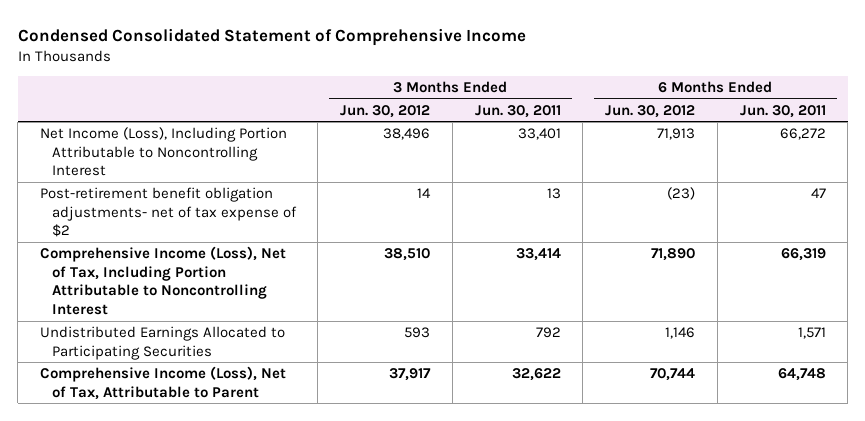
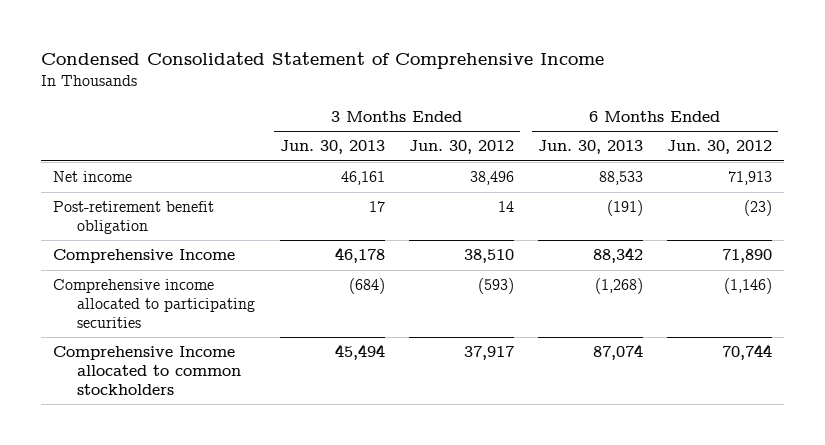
- | 3 Months Ended Jun. 30, 2012 | 3 Months Ended Jun. 30, 2011 | 6 Months Ended Jun. 30, 2012 | 6 Months Ended Jun. 30, 2011
+ | 3 Months Ended Jun. 30, 2013 | 3 Months Ended Jun. 30, 2012 | 6 Months Ended Jun. 30, 2013 | 6 Months Ended Jun. 30, 2012
- Net Income (Loss), Including Portion Attributable to Noncontrolling Interest | 38,496 | 33,401 | 71,913 | 66,272
- Post-retirement benefit obligation adjustments- net of tax expense of $2 | 14 | 13 | (23) | 47
- Comprehensive Income (Loss), Net of Tax, Including Portion Attributable to Noncontrolling Interest | 38,510 | 33,414 | 71,890 | 66,319
- Undistributed Earnings Allocated to Participating Securities | 593 | 792 | 1,146 | 1,571
- Comprehensive Income (Loss), Net of Tax, Attributable to Parent | 37,917 | 32,622 | 70,744 | 64,748
+ Net income | 46,161 | 38,496 | 88,533 | 71,913
+ Post-retirement benefit obligation | 17 | 14 | (191) | (23)
+ Comprehensive Income | 46,178 | 38,510 | 88,342 | 71,890
+ Comprehensive income allocated to participating securities | (684) | (593) | (1,268) | (1,146)
+ Comprehensive Income allocated to common stockholders | 45,494 | 37,917 | 87,074 | 70,744

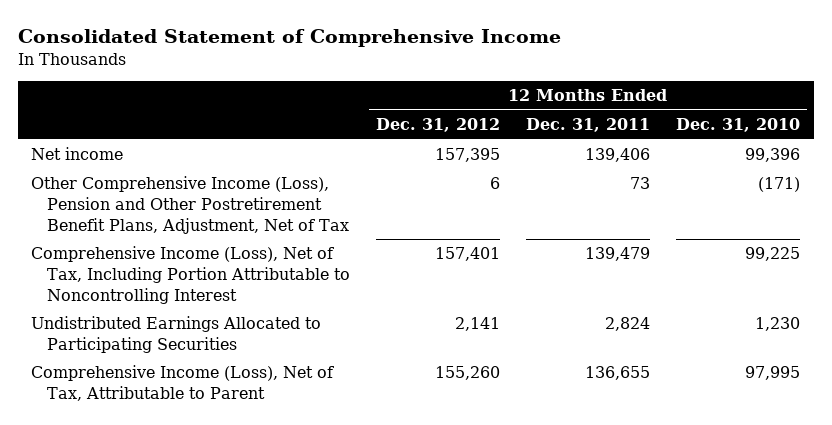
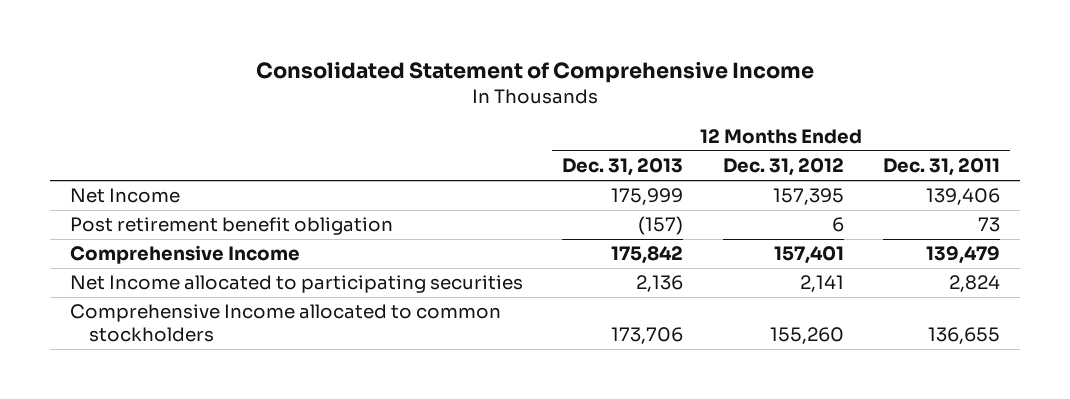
- | 12 Months Ended Dec. 31, 2012 | 12 Months Ended Dec. 31, 2011 | 12 Months Ended Dec. 31, 2010
+ | 12 Months Ended Dec. 31, 2013 | 12 Months Ended Dec. 31, 2012 | 12 Months Ended Dec. 31, 2011
- Net income | 157,395 | 139,406 | 99,396
- Other Comprehensive Income (Loss), Pension and Other Postretirement Benefit Plans, Adjustment, Net of Tax | 6 | 73 | (171)
- Comprehensive Income (Loss), Net of Tax, Including Portion Attributable to Noncontrolling Interest | 157,401 | 139,479 | 99,225
- Undistributed Earnings Allocated to Participating Securities | 2,141 | 2,824 | 1,230
- Comprehensive Income (Loss), Net of Tax, Attributable to Parent | 155,260 | 136,655 | 97,995
+ Net Income | 175,999 | 157,395 | 139,406
+ Post retirement benefit obligation | (157) | 6 | 73
+ Comprehensive Income | 175,842 | 157,401 | 139,479
+ Net Income allocated to participating securities | 2,136 | 2,141 | 2,824
+ Comprehensive Income allocated to common stockholders | 173,706 | 155,260 | 136,655

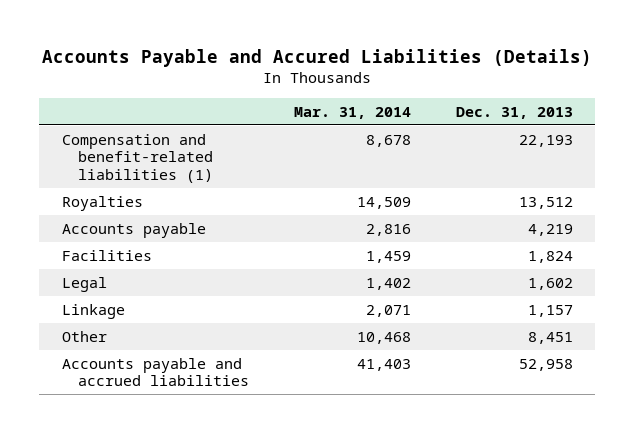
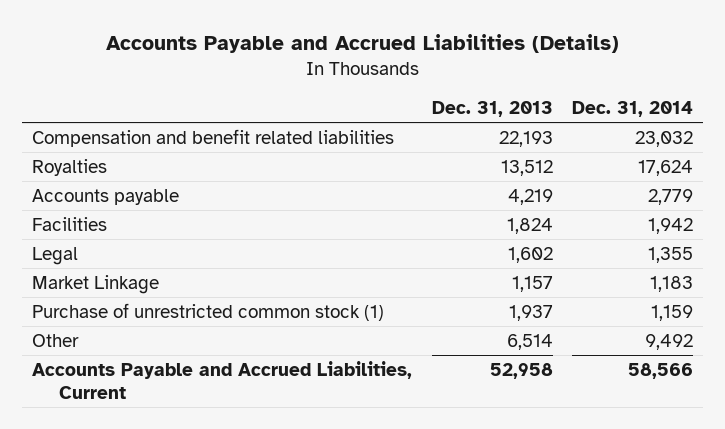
- Accounts Payable and Accured Liabilities (Details)
+ Accounts Payable and Accrued Liabilities (Details)
- | Mar. 31, 2014 | Dec. 31, 2013
+ | Dec. 31, 2013 | Dec. 31, 2014
- Compensation and benefit-related liabilities (1) | 8,678 | 22,193
+ Compensation and benefit related liabilities | 22,193 | 23,032
- Linkage | 2,071 | 1,157
- Other | 10,468 | 8,451
- Accounts payable and accrued liabilities | 41,403 | 52,958
+ Market Linkage | 1,157 | 1,183
+ Purchase of unrestricted common stock (1) | 1,937 | 1,159
+ Other | 6,514 | 9,492
+ Accounts Payable and Accrued Liabilities, Current | 52,958 | 58,566

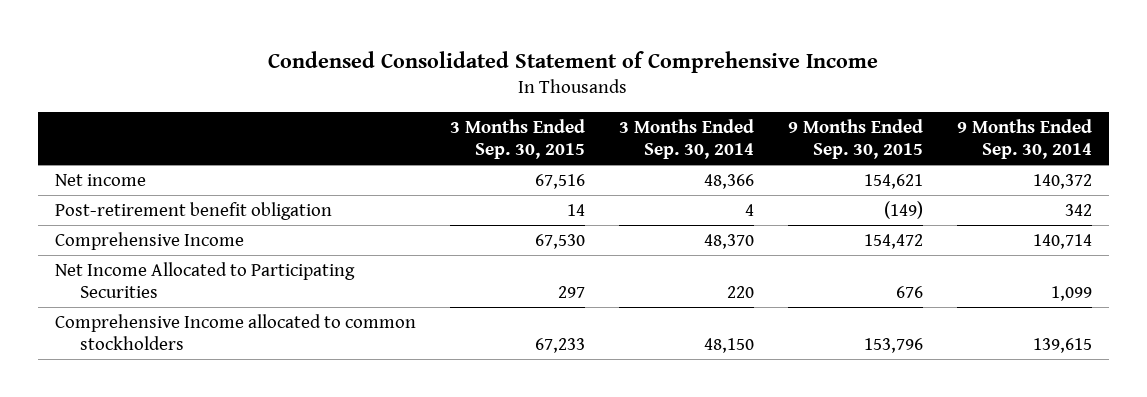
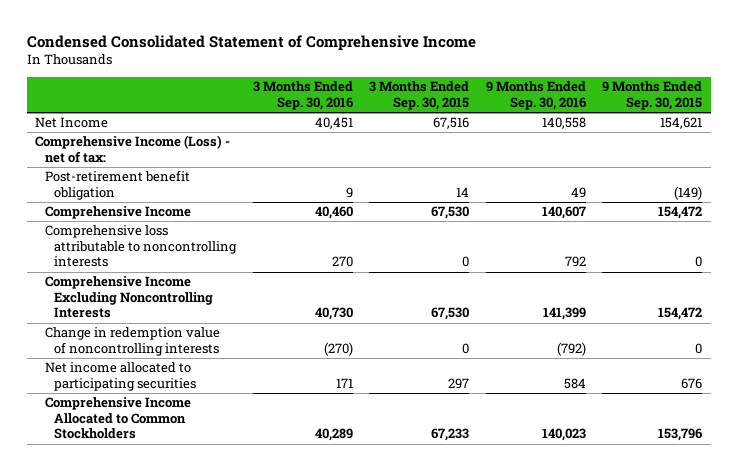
- | 3 Months Ended Sep. 30, 2015 | 3 Months Ended Sep. 30, 2014 | 9 Months Ended Sep. 30, 2015 | 9 Months Ended Sep. 30, 2014
+ | 3 Months Ended Sep. 30, 2016 | 3 Months Ended Sep. 30, 2015 | 9 Months Ended Sep. 30, 2016 | 9 Months Ended Sep. 30, 2015
- Net income | 67,516 | 48,366 | 154,621 | 140,372
+ Net Income | 40,451 | 67,516 | 140,558 | 154,621
+ Comprehensive Income (Loss) - net of tax:
- Net Income Allocated to Participating Securities | 297 | 220 | 676 | 1,099
- Comprehensive Income allocated to common stockholders | 67,233 | 48,150 | 153,796 | 139,615
+ Comprehensive loss attributable to noncontrolling interests | 270 | 0 | 792 | 0
+ Comprehensive Income Excluding Noncontrolling Interests | 40,730 | 67,530 | 141,399 | 154,472
+ Change in redemption value of noncontrolling interests | (270) | 0 | (792) | 0
+ Net income allocated to participating securities | 171 | 297 | 584 | 676
+ Comprehensive Income Allocated to Common Stockholders | 40,289 | 67,233 | 140,023 | 153,796

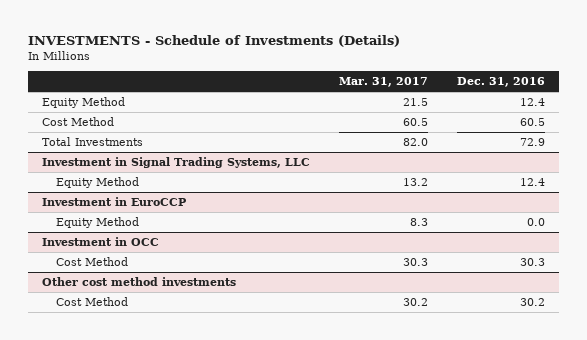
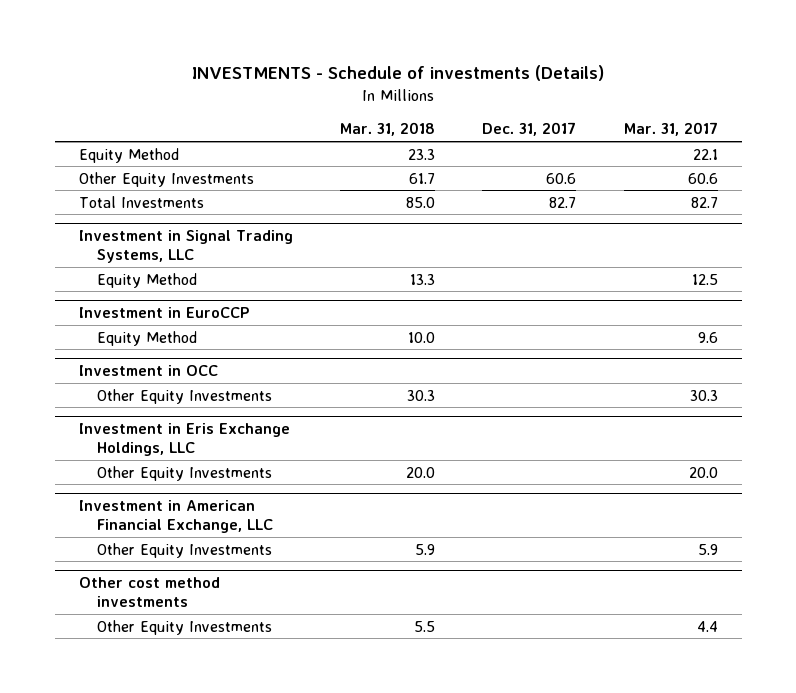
- INVESTMENTS - Schedule of Investments (Details)
+ INVESTMENTS - Schedule of investments (Details)
- | Mar. 31, 2017 | Dec. 31, 2016
+ | Mar. 31, 2018 | Dec. 31, 2017 | Mar. 31, 2017
- Equity Method | 21.5 | 12.4
- Cost Method | 60.5 | 60.5
- Total Investments | 82.0 | 72.9
+ Equity Method | 23.3 | | 22.1
+ Other Equity Investments | 61.7 | 60.6 | 60.6
+ Total Investments | 85.0 | 82.7 | 82.7
@ Investment in Signal Trading Systems, LLC
- Equity Method | 13.2 | 12.4
+ Equity Method | 13.3 | | 12.5
@ Investment in EuroCCP
- Equity Method | 8.3 | 0.0
+ Equity Method | 10.0 | | 9.6
@ Investment in OCC
- Cost Method | 30.3 | 30.3
+ Other Equity Investments | 30.3 | | 30.3
+ Investment in Eris Exchange Holdings, LLC
+ Other Equity Investments | 20.0 | | 20.0
+ Investment in American Financial Exchange, LLC
+ Other Equity Investments | 5.9 | | 5.9
@ Other cost method investments
- Cost Method | 30.2 | 30.2
+ Other Equity Investments | 5.5 | | 4.4

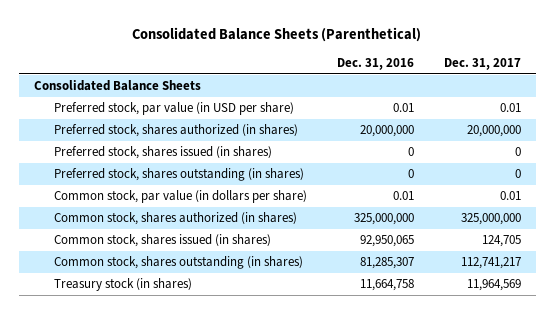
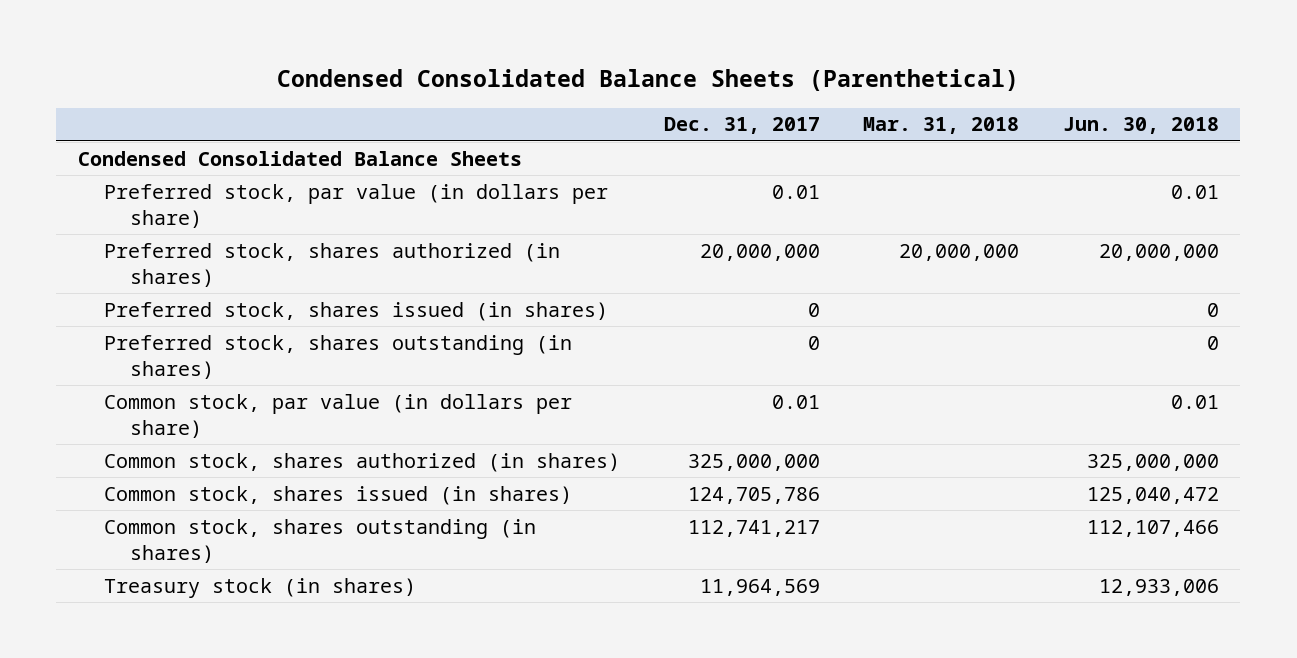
- Consolidated Balance Sheets (Parenthetical)
+ Condensed Consolidated Balance Sheets (Parenthetical)
- | Dec. 31, 2016 | Dec. 31, 2017
+ | Dec. 31, 2017 | Mar. 31, 2018 | Jun. 30, 2018
- Consolidated Balance Sheets
- Preferred stock, par value (in USD per share) | 0.01 | 0.01
+ Condensed Consolidated Balance Sheets
+ Preferred stock, par value (in dollars per share) | 0.01 | | 0.01
- Common stock, shares issued (in shares) | 92,950,065 | 124,705
+ Common stock, shares issued (in shares) | 124,705,786 | | 125,040,472

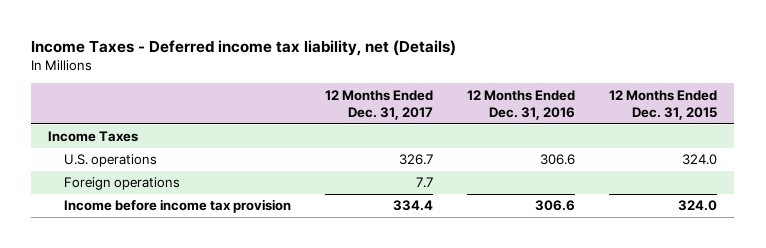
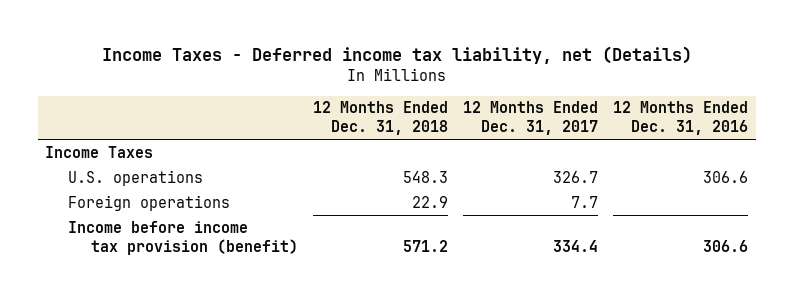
- | 12 Months Ended Dec. 31, 2017 | 12 Months Ended Dec. 31, 2016 | 12 Months Ended Dec. 31, 2015
+ | 12 Months Ended Dec. 31, 2018 | 12 Months Ended Dec. 31, 2017 | 12 Months Ended Dec. 31, 2016
- Income before income tax provision | 334.4 | 306.6 | 324.0
+ Income before income tax provision (benefit) | 571.2 | 334.4 | 306.6

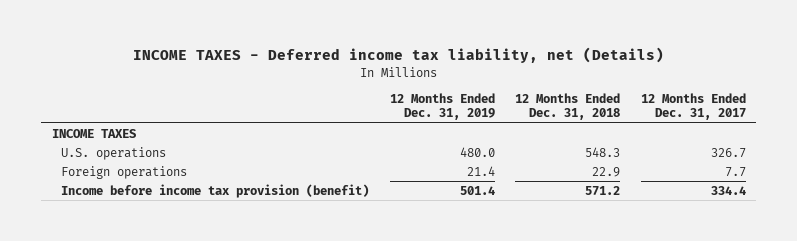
- Income Taxes - Deferred income tax liability, net (Details)
+ INCOME TAXES - Deferred income tax liability, net (Details)
- | 12 Months Ended Dec. 31, 2018 | 12 Months Ended Dec. 31, 2017 | 12 Months Ended Dec. 31, 2016
+ | 12 Months Ended Dec. 31, 2019 | 12 Months Ended Dec. 31, 2018 | 12 Months Ended Dec. 31, 2017
- Income Taxes
+ INCOME TAXES

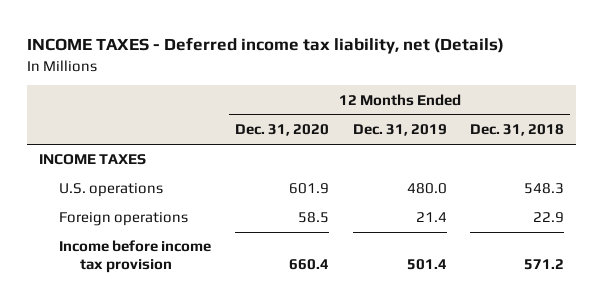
- | 12 Months Ended Dec. 31, 2019 | 12 Months Ended Dec. 31, 2018 | 12 Months Ended Dec. 31, 2017
+ | 12 Months Ended Dec. 31, 2020 | 12 Months Ended Dec. 31, 2019 | 12 Months Ended Dec. 31, 2018
- Income before income tax provision (benefit) | 501.4 | 571.2 | 334.4
+ Income before income tax provision | 660.4 | 501.4 | 571.2

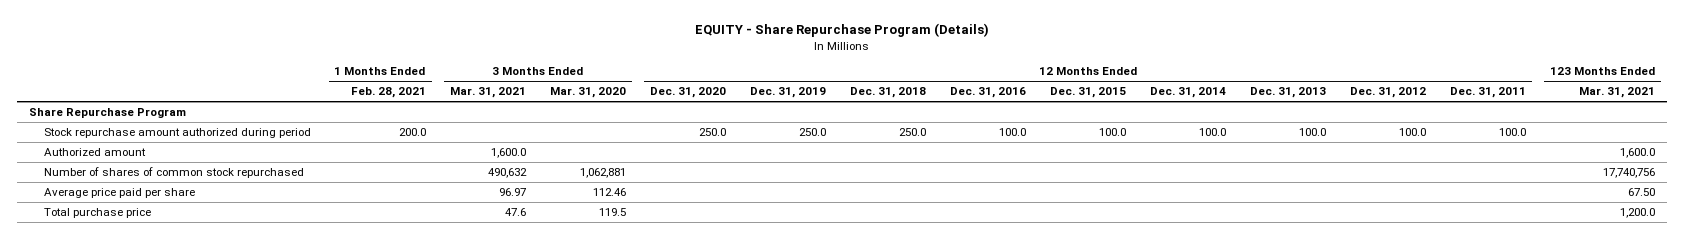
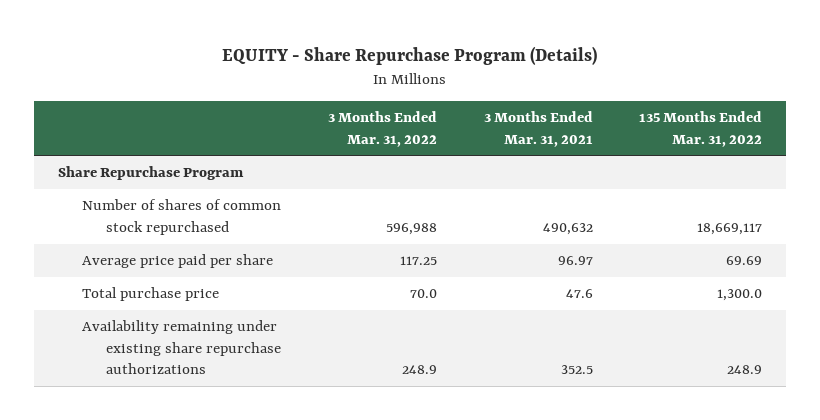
- | 1 Months Ended Feb. 28, 2021 | 3 Months Ended Mar. 31, 2021 | 3 Months Ended Mar. 31, 2020 | 12 Months Ended Dec. 31, 2020 | 12 Months Ended Dec. 31, 2019 | 12 Months Ended Dec. 31, 2018 | 12 Months Ended Dec. 31, 2016 | 12 Months Ended Dec. 31, 2015 | 12 Months Ended Dec. 31, 2014 | 12 Months Ended Dec. 31, 2013 | 12 Months Ended Dec. 31, 2012 | 12 Months Ended Dec. 31, 2011 | 123 Months Ended Mar. 31, 2021
+ | 3 Months Ended Mar. 31, 2022 | 3 Months Ended Mar. 31, 2021 | 135 Months Ended Mar. 31, 2022
- Stock repurchase amount authorized during period | 200.0 | | | 250.0 | 250.0 | 250.0 | 100.0 | 100.0 | 100.0 | 100.0 | 100.0 | 100.0 |
- Authorized amount | | 1,600.0 | | | | | | | | | | | 1,600.0
+ Availability remaining under existing share repurchase authorizations | 248.9 | 352.5 | 248.9

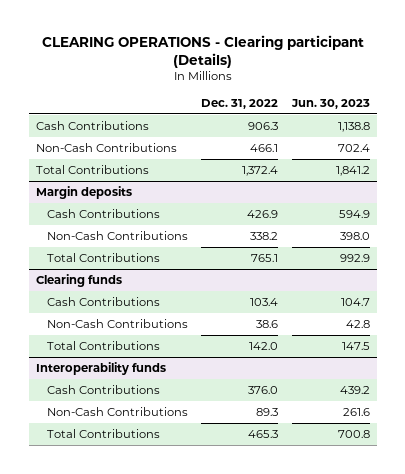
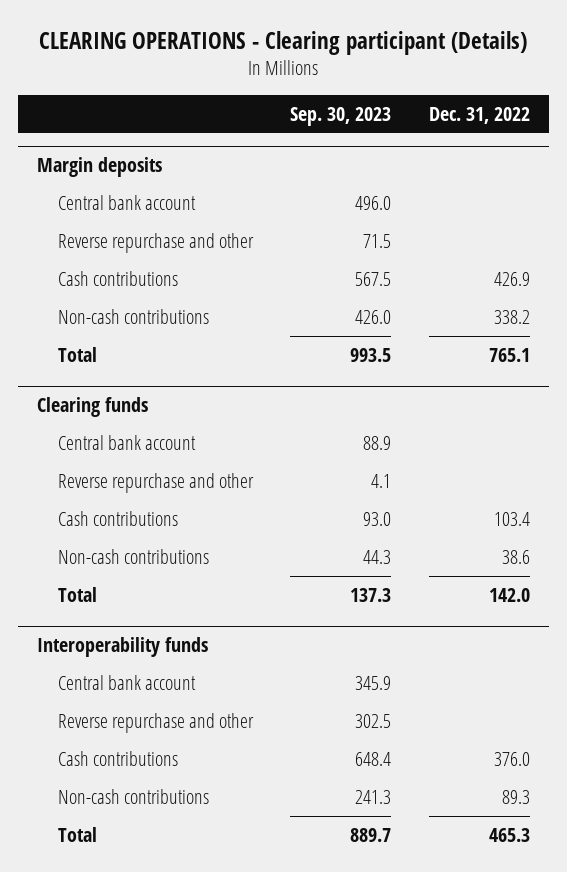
- | Dec. 31, 2022 | Jun. 30, 2023
+ | Sep. 30, 2023 | Dec. 31, 2022
- Cash Contributions | 906.3 | 1,138.8
- Non-Cash Contributions | 466.1 | 702.4
- Total Contributions | 1,372.4 | 1,841.2
@ Margin deposits
- Cash Contributions | 426.9 | 594.9
- Non-Cash Contributions | 338.2 | 398.0
- Total Contributions | 765.1 | 992.9
+ Central bank account | 496.0 |
+ Reverse repurchase and other | 71.5 |
+ Cash contributions | 567.5 | 426.9
+ Non-cash contributions | 426.0 | 338.2
+ Total | 993.5 | 765.1
@ Clearing funds
- Cash Contributions | 103.4 | 104.7
- Non-Cash Contributions | 38.6 | 42.8
- Total Contributions | 142.0 | 147.5
+ Central bank account | 88.9 |
+ Reverse repurchase and other | 4.1 |
+ Cash contributions | 93.0 | 103.4
+ Non-cash contributions | 44.3 | 38.6
+ Total | 137.3 | 142.0
@ Interoperability funds
- Cash Contributions | 376.0 | 439.2
- Non-Cash Contributions | 89.3 | 261.6
- Total Contributions | 465.3 | 700.8
+ Central bank account | 345.9 |
+ Reverse repurchase and other | 302.5 |
+ Cash contributions | 648.4 | 376.0
+ Non-cash contributions | 241.3 | 89.3
+ Total | 889.7 | 465.3

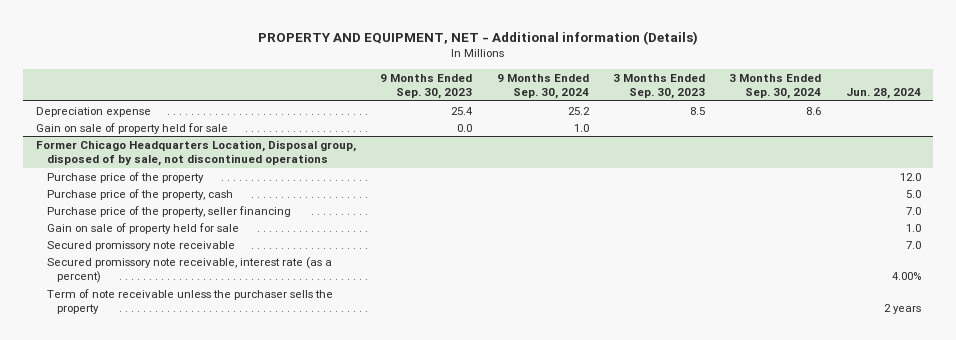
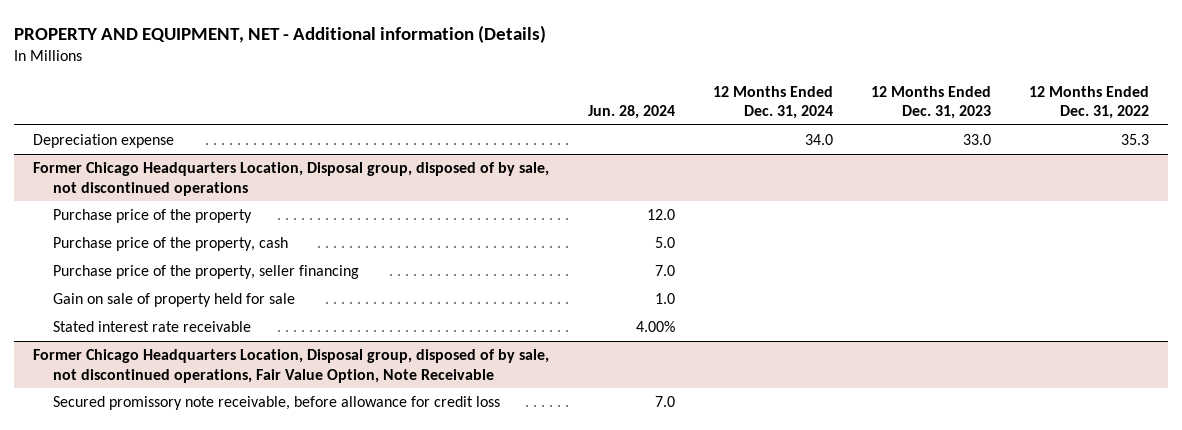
- | 9 Months Ended Sep. 30, 2023 | 9 Months Ended Sep. 30, 2024 | 3 Months Ended Sep. 30, 2023 | 3 Months Ended Sep. 30, 2024 | Jun. 28, 2024
+ | Jun. 28, 2024 | 12 Months Ended Dec. 31, 2024 | 12 Months Ended Dec. 31, 2023 | 12 Months Ended Dec. 31, 2022
- Gain on sale of property held for sale | 0.0 | 1.0 | | |
@ Former Chicago Headquarters Location, Disposal group, disposed of by sale, not discontinued operations
- Secured promissory note receivable | | | | | 7.0
- Secured promissory note receivable, interest rate (as a percent) | | | | | 4.00%
- Term of note receivable unless the purchaser sells the property | | | | | 2 years
+ Stated interest rate receivable | 4.00% | | |
+ Former Chicago Headquarters Location, Disposal group, disposed of by sale, not discontinued operations, Fair Value Option, Note Receivable
+ Secured promissory note receivable, before allowance for credit loss | 7.0 | | |

